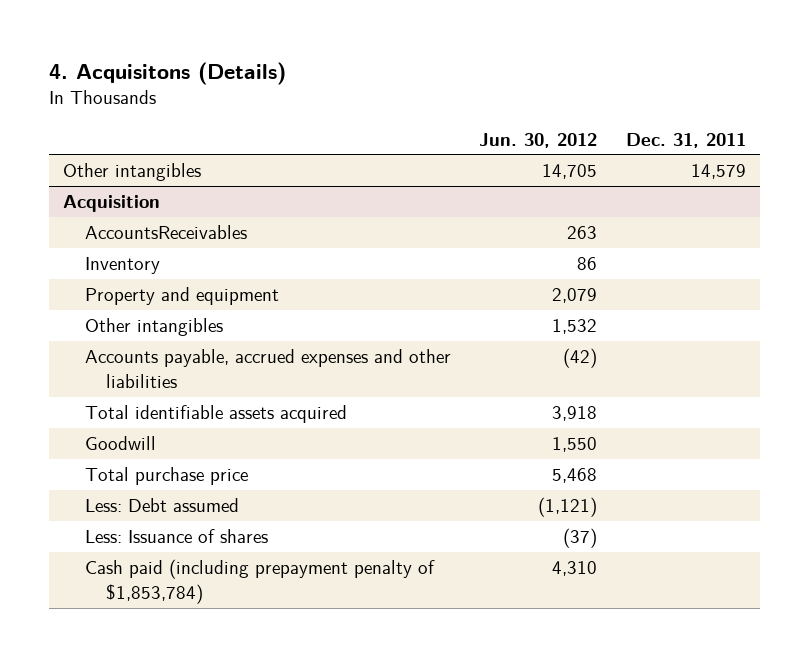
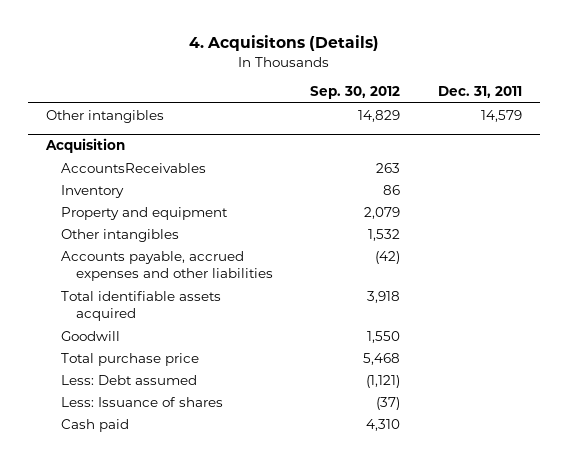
- | Jun. 30, 2012 | Dec. 31, 2011
+ | Sep. 30, 2012 | Dec. 31, 2011
@ Acquisition
- Cash paid (including prepayment penalty of $1,853,784) | 4,310 |
+ Cash paid | 4,310 |

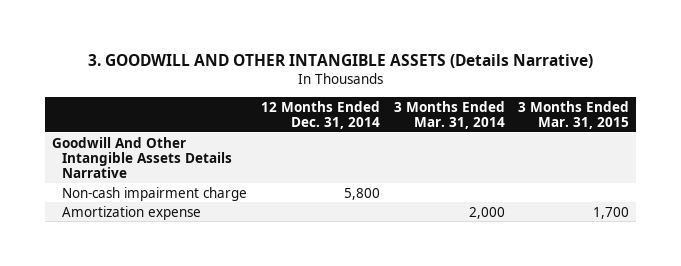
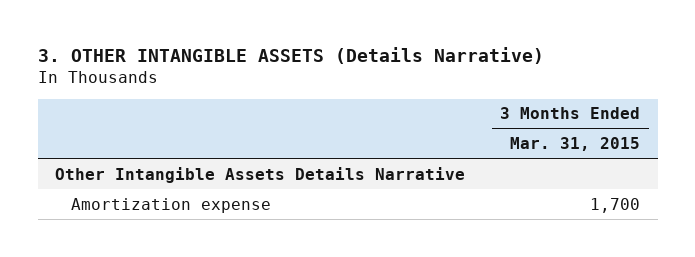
- 3. GOODWILL AND OTHER INTANGIBLE ASSETS (Details Narrative)
+ 3. OTHER INTANGIBLE ASSETS (Details Narrative)
- | 12 Months Ended Dec. 31, 2014 | 3 Months Ended Mar. 31, 2014 | 3 Months Ended Mar. 31, 2015
+ | 3 Months Ended Mar. 31, 2015
- Goodwill And Other Intangible Assets Details Narrative
- Non-cash impairment charge | 5,800 | |
+ Other Intangible Assets Details Narrative

